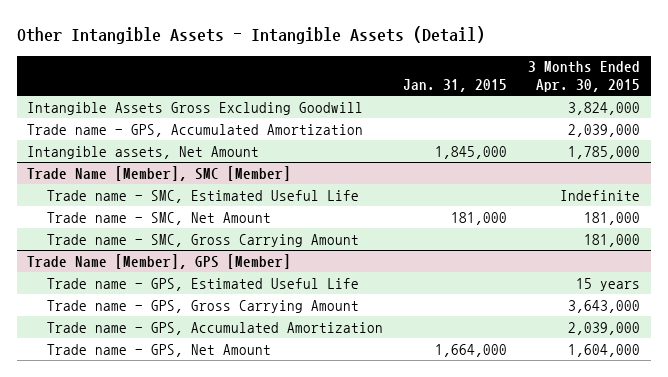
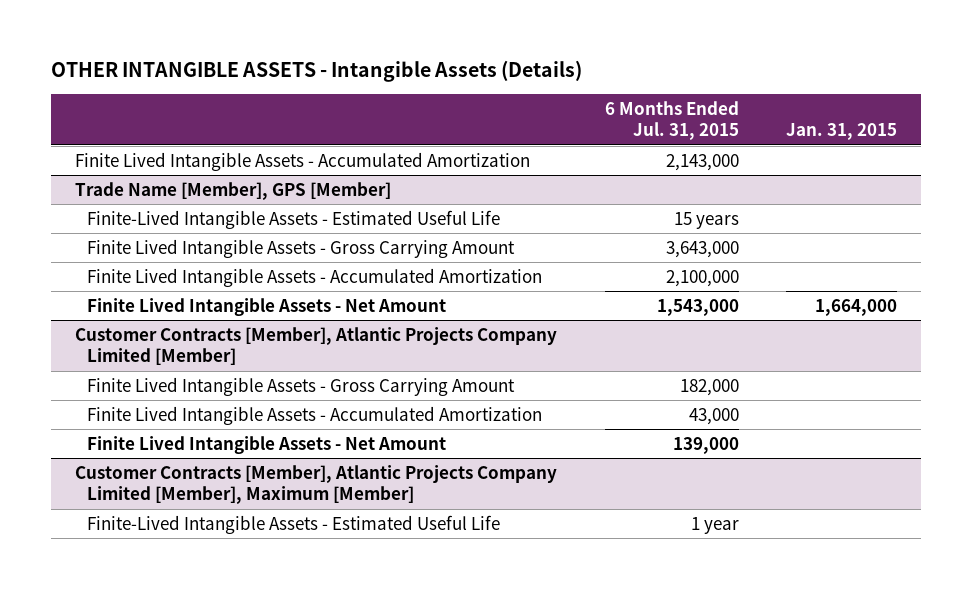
- Other Intangible Assets - Intangible Assets (Detail)
+ OTHER INTANGIBLE ASSETS - Intangible Assets (Details)
- | Jan. 31, 2015 | 3 Months Ended Apr. 30, 2015
+ | 6 Months Ended Jul. 31, 2015 | Jan. 31, 2015
- Intangible Assets Gross Excluding Goodwill | | 3,824,000
- Trade name - GPS, Accumulated Amortization | | 2,039,000
- Intangible assets, Net Amount | 1,845,000 | 1,785,000
- Trade Name [Member], SMC [Member]
- Trade name - SMC, Estimated Useful Life | | Indefinite
- Trade name - SMC, Net Amount | 181,000 | 181,000
- Trade name - SMC, Gross Carrying Amount | | 181,000
+ Finite Lived Intangible Assets - Accumulated Amortization | 2,143,000 |
@ Trade Name [Member], GPS [Member]
- Trade name - GPS, Estimated Useful Life | | 15 years
- Trade name - GPS, Gross Carrying Amount | | 3,643,000
- Trade name - GPS, Accumulated Amortization | | 2,039,000
- Trade name - GPS, Net Amount | 1,664,000 | 1,604,000
+ Finite-Lived Intangible Assets - Estimated Useful Life | 15 years |
+ Finite Lived Intangible Assets - Gross Carrying Amount | 3,643,000 |
+ Finite Lived Intangible Assets - Accumulated Amortization | 2,100,000 |
+ Finite Lived Intangible Assets - Net Amount | 1,543,000 | 1,664,000
+ Customer Contracts [Member], Atlantic Projects Company Limited [Member]
+ Finite Lived Intangible Assets - Gross Carrying Amount | 182,000 |
+ Finite Lived Intangible Assets - Accumulated Amortization | 43,000 |
+ Finite Lived Intangible Assets - Net Amount | 139,000 |
+ Customer Contracts [Member], Atlantic Projects Company Limited [Member], Maximum [Member]
+ Finite-Lived Intangible Assets - Estimated Useful Life | 1 year |

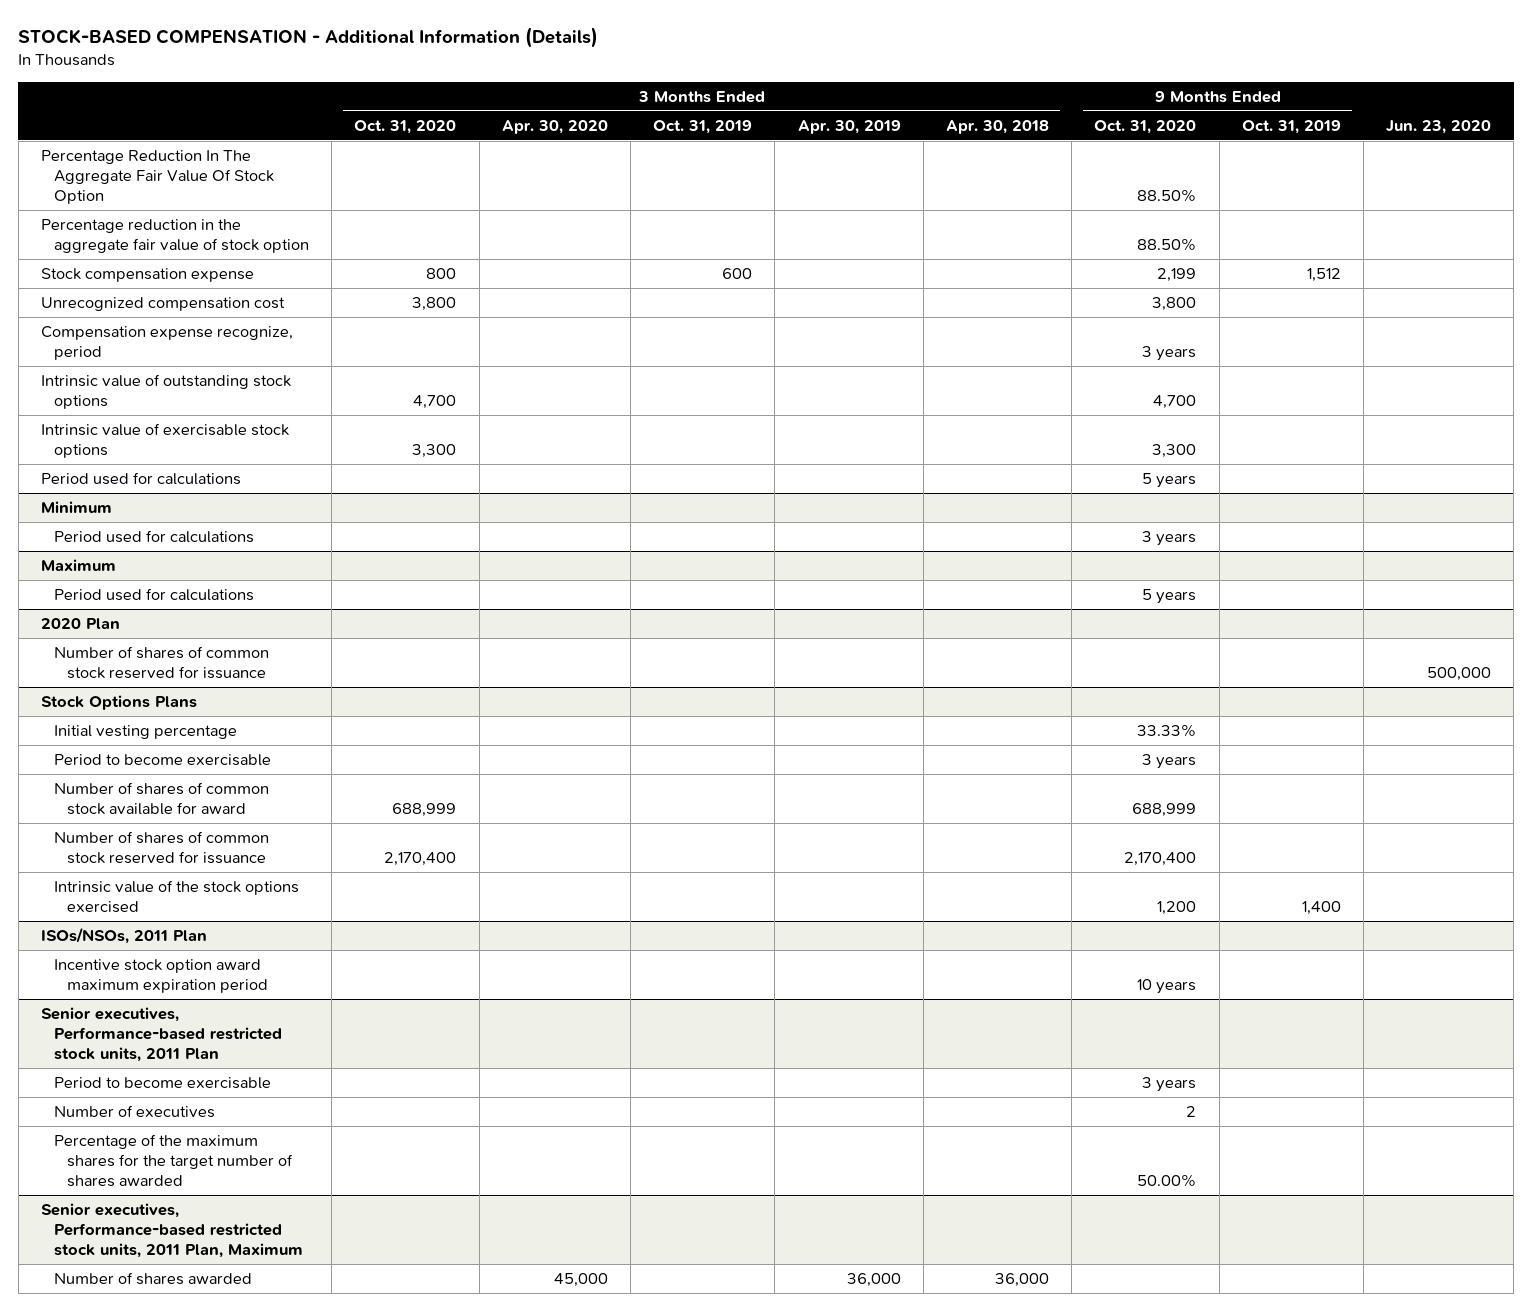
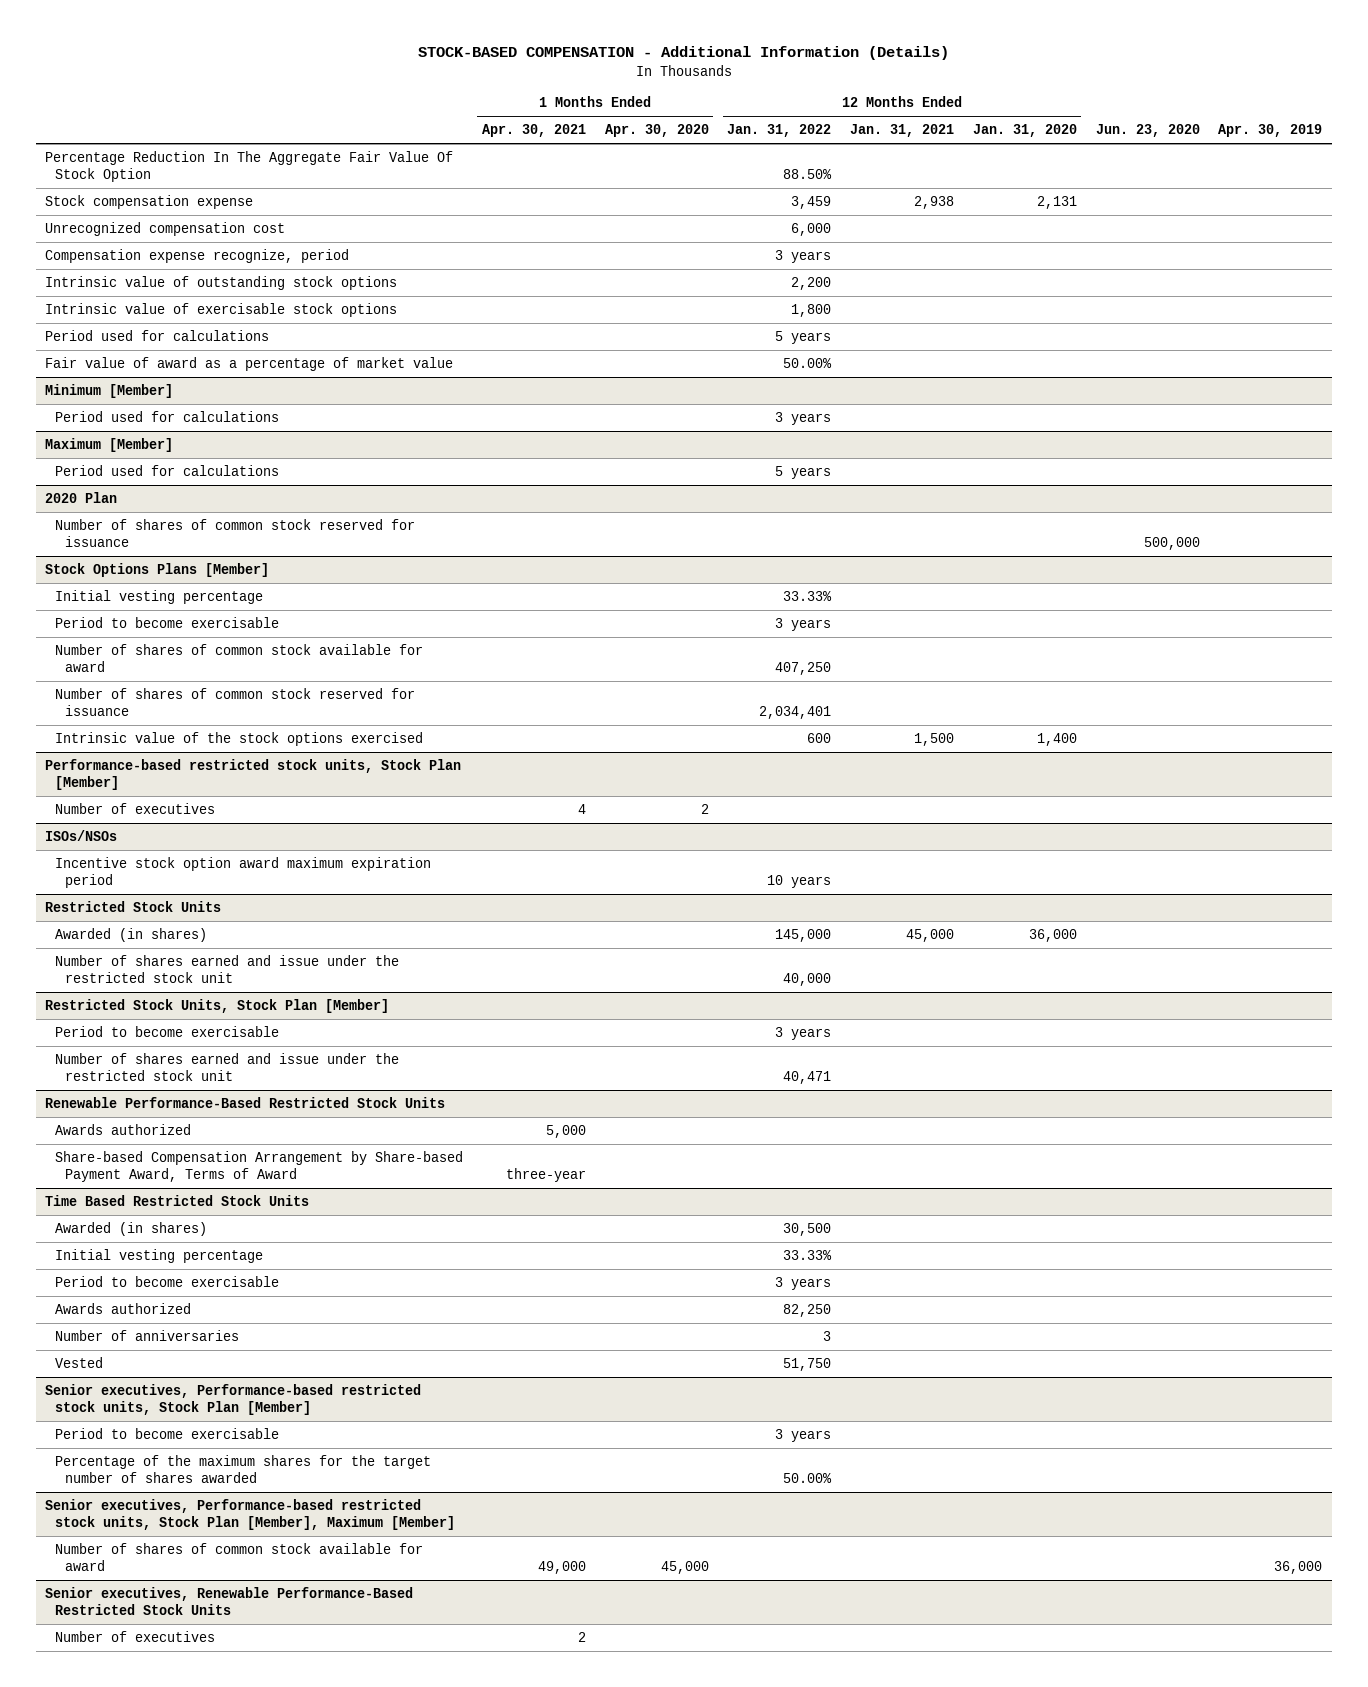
- | 3 Months Ended Oct. 31, 2020 | 3 Months Ended Apr. 30, 2020 | 3 Months Ended Oct. 31, 2019 | 3 Months Ended Apr. 30, 2019 | 3 Months Ended Apr. 30, 2018 | 9 Months Ended Oct. 31, 2020 | 9 Months Ended Oct. 31, 2019 | Jun. 23, 2020
+ | 1 Months Ended Apr. 30, 2021 | 1 Months Ended Apr. 30, 2020 | 12 Months Ended Jan. 31, 2022 | 12 Months Ended Jan. 31, 2021 | 12 Months Ended Jan. 31, 2020 | Jun. 23, 2020 | Apr. 30, 2019
- Percentage reduction in the aggregate fair value of stock option | | | | | | 88.50% | |
- Minimum
+ Fair value of award as a percentage of market value | | | 50.00% | | | |
+ Minimum [Member]
- Maximum
+ Maximum [Member]
- Stock Options Plans
+ Stock Options Plans [Member]
- ISOs/NSOs, 2011 Plan
+ Performance-based restricted stock units, Stock Plan [Member]
+ Number of executives | 4 | 2 | | | | |
+ ISOs/NSOs
- Senior executives, Performance-based restricted stock units, 2011 Plan
+ Restricted Stock Units
+ Awarded (in shares) | | | 145,000 | 45,000 | 36,000 | |
+ Number of shares earned and issue under the restricted stock unit | | | 40,000 | | | |
+ Restricted Stock Units, Stock Plan [Member]
+ Period to become exercisable | | | 3 years | | | |
+ Number of shares earned and issue under the restricted stock unit | | | 40,471 | | | |
+ Renewable Performance-Based Restricted Stock Units
+ Awards authorized | 5,000 | | | | | |
+ Share-based Compensation Arrangement by Share-based Payment Award, Terms of Award | three-year | | | | | |
+ Time Based Restricted Stock Units
+ Awarded (in shares) | | | 30,500 | | | |
+ Initial vesting percentage | | | 33.33% | | | |
+ Period to become exercisable | | | 3 years | | | |
+ Awards authorized | | | 82,250 | | | |
+ Number of anniversaries | | | 3 | | | |
+ Vested | | | 51,750 | | | |
+ Senior executives, Performance-based restricted stock units, Stock Plan [Member]
- Number of executives | | | | | | 2 | |
- Senior executives, Performance-based restricted stock units, 2011 Plan, Maximum
- Number of shares awarded | | 45,000 | | 36,000 | 36,000 | | |
+ Senior executives, Performance-based restricted stock units, Stock Plan [Member], Maximum [Member]
+ Number of shares of common stock available for award | 49,000 | 45,000 | | | | | 36,000
+ Senior executives, Renewable Performance-Based Restricted Stock Units
+ Number of executives | 2 | | | | | |

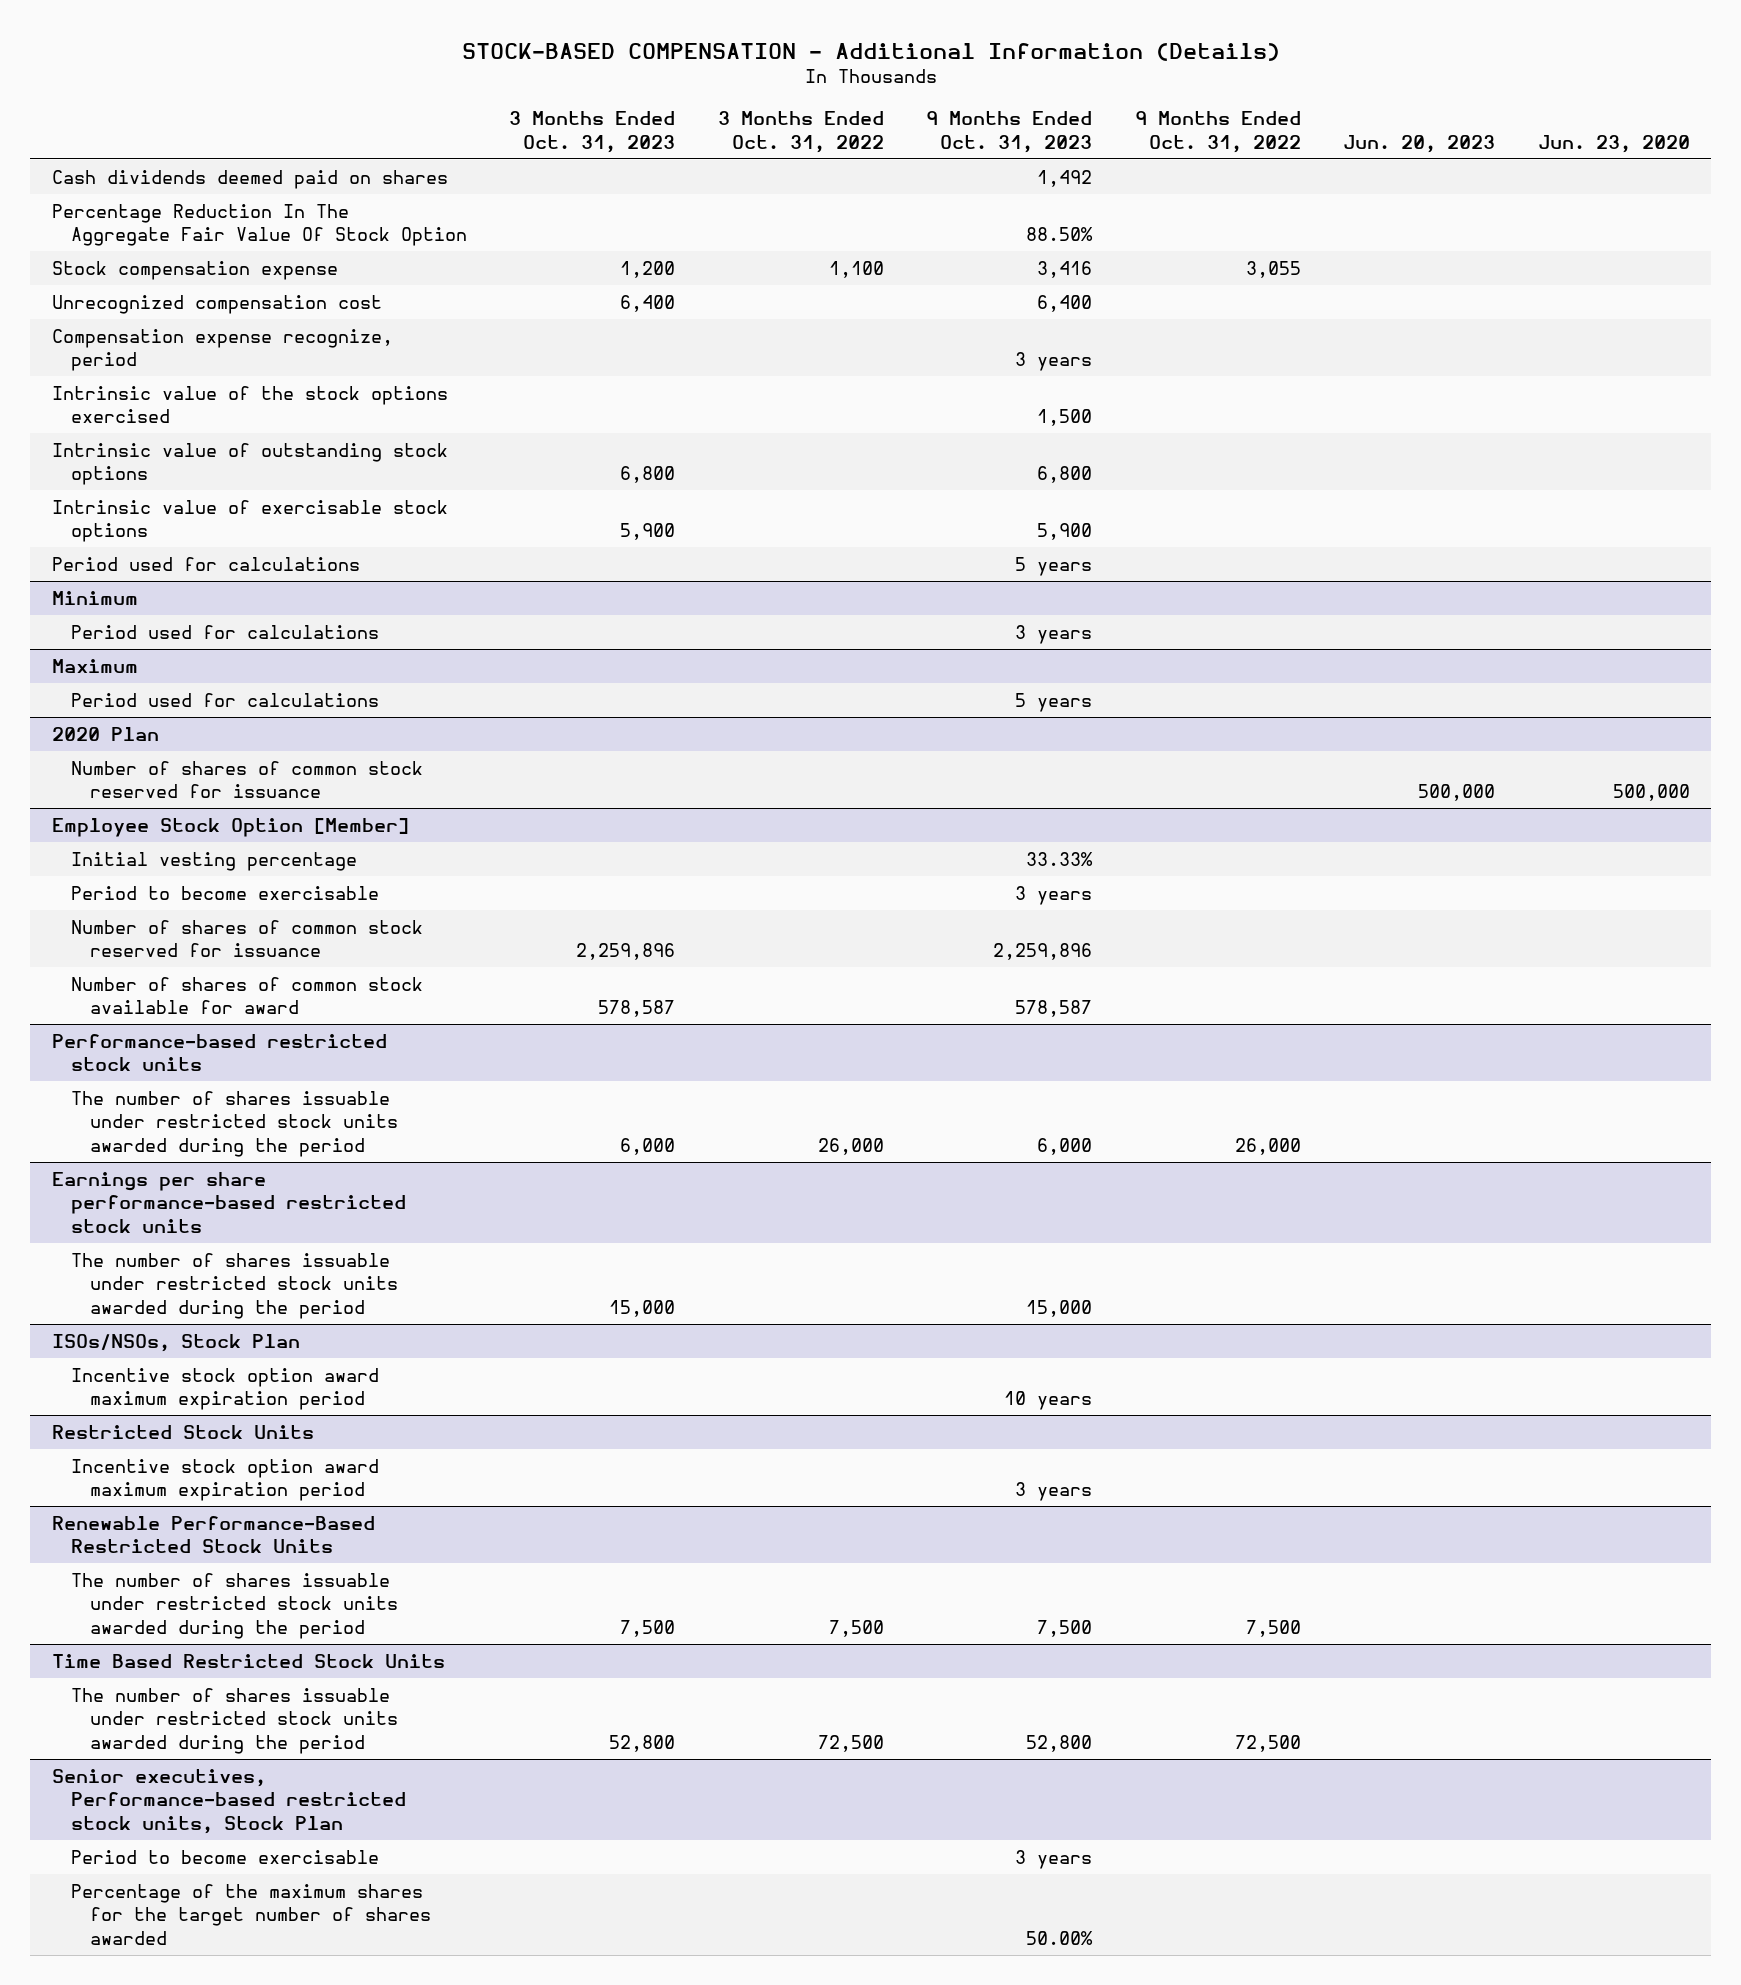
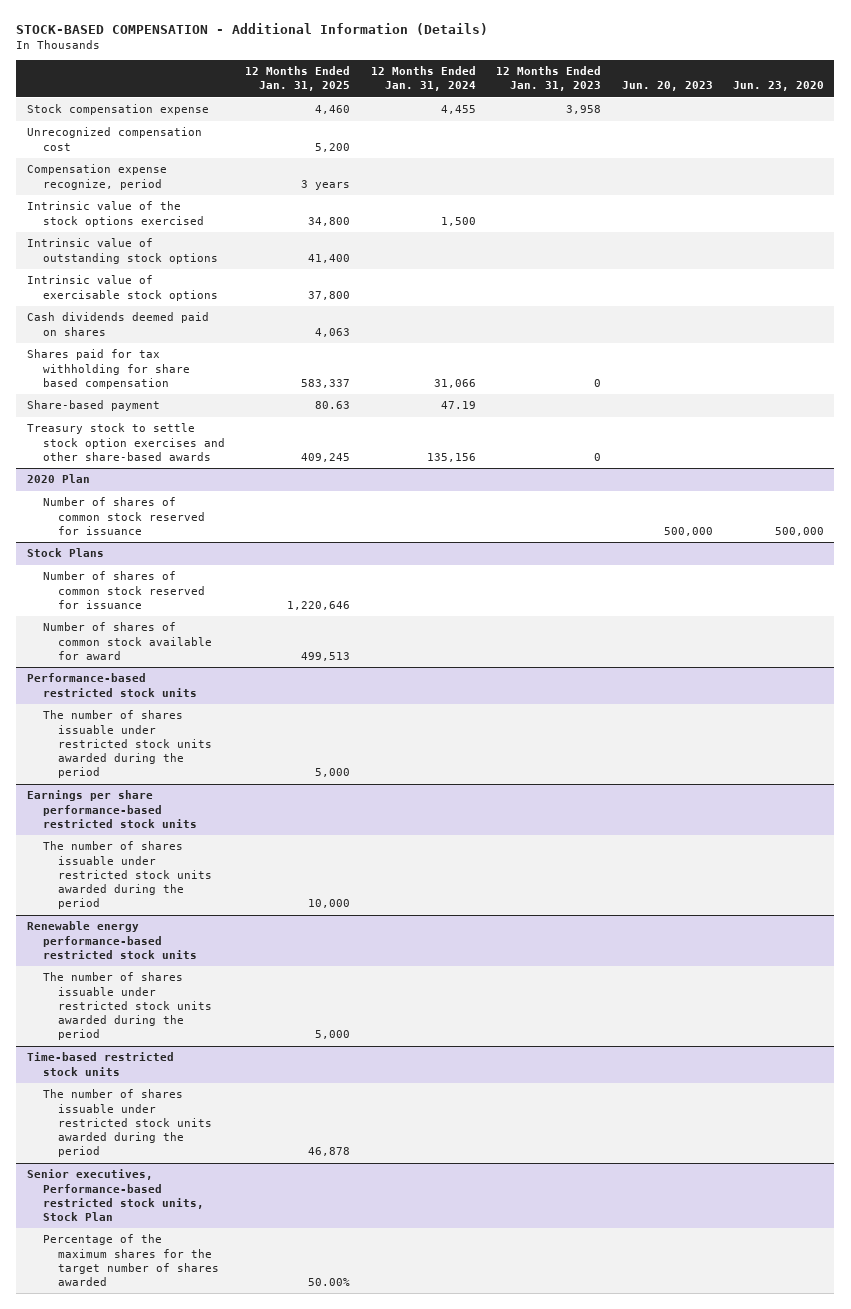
- | 3 Months Ended Oct. 31, 2023 | 3 Months Ended Oct. 31, 2022 | 9 Months Ended Oct. 31, 2023 | 9 Months Ended Oct. 31, 2022 | Jun. 20, 2023 | Jun. 23, 2020
+ | 12 Months Ended Jan. 31, 2025 | 12 Months Ended Jan. 31, 2024 | 12 Months Ended Jan. 31, 2023 | Jun. 20, 2023 | Jun. 23, 2020
- Percentage Reduction In The Aggregate Fair Value Of Stock Option | | | 88.50% | | |
- Period used for calculations | | | 5 years | | |
- Minimum
- Period used for calculations | | | 3 years | | |
- Maximum
- Period used for calculations | | | 5 years | | |
moved down: Cash dividends deemed paid on shares | 4,063 | | | |
+ Shares paid for tax withholding for share based compensation | 583,337 | 31,066 | 0 | |
+ Share-based payment | 80.63 | 47.19 | | |
+ Treasury stock to settle stock option exercises and other share-based awards | 409,245 | 135,156 | 0 | |
- Employee Stock Option [Member]
- Initial vesting percentage | | | 33.33% | | |
- Period to become exercisable | | | 3 years | | |
+ Stock Plans
- ISOs/NSOs, Stock Plan
- Incentive stock option award maximum expiration period | | | 10 years | | |
- Restricted Stock Units
- Incentive stock option award maximum expiration period | | | 3 years | | |
- Renewable Performance-Based Restricted Stock Units
+ Renewable energy performance-based restricted stock units
- Time Based Restricted Stock Units
+ Time-based restricted stock units
@ Senior executives, Performance-based restricted stock units, Stock Plan
- Period to become exercisable | | | 3 years | | |

